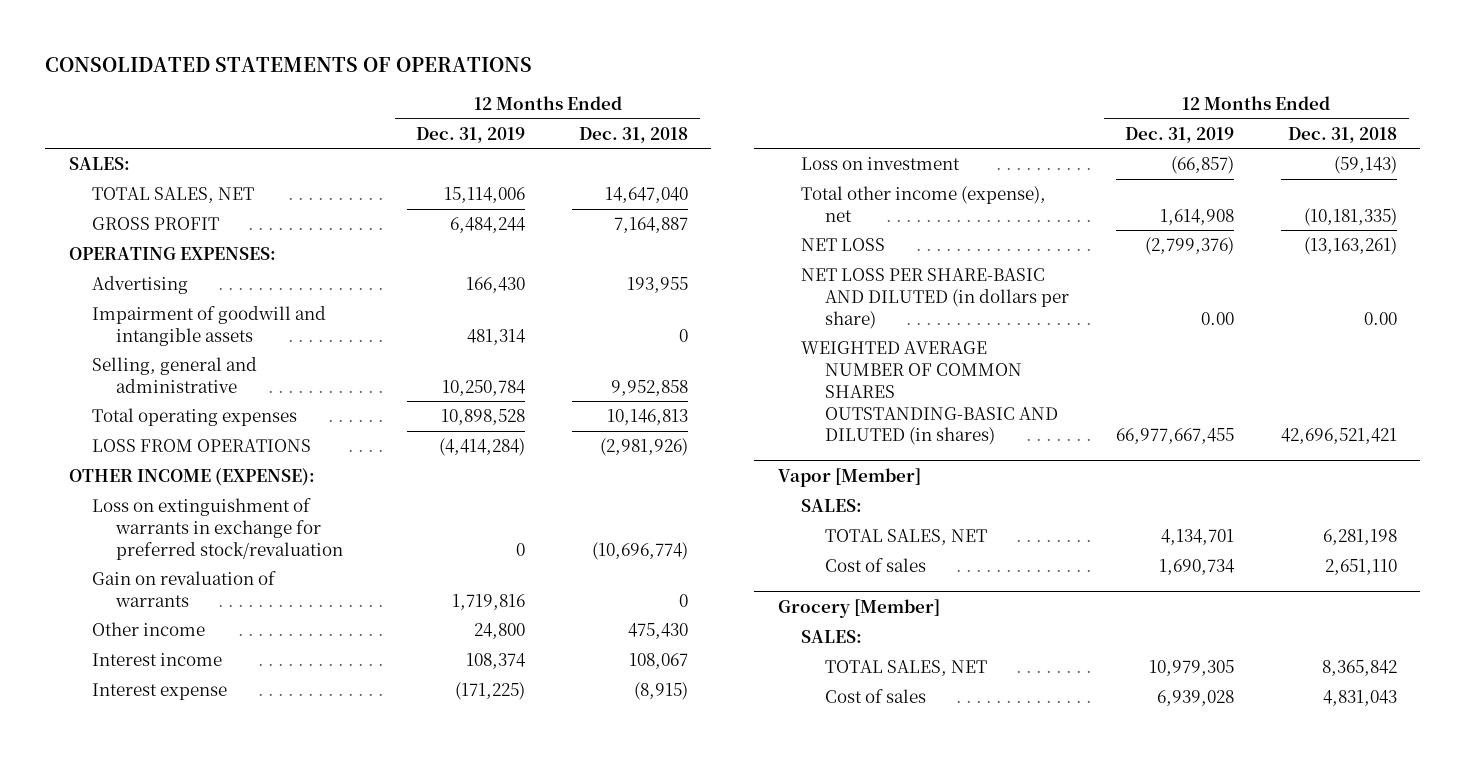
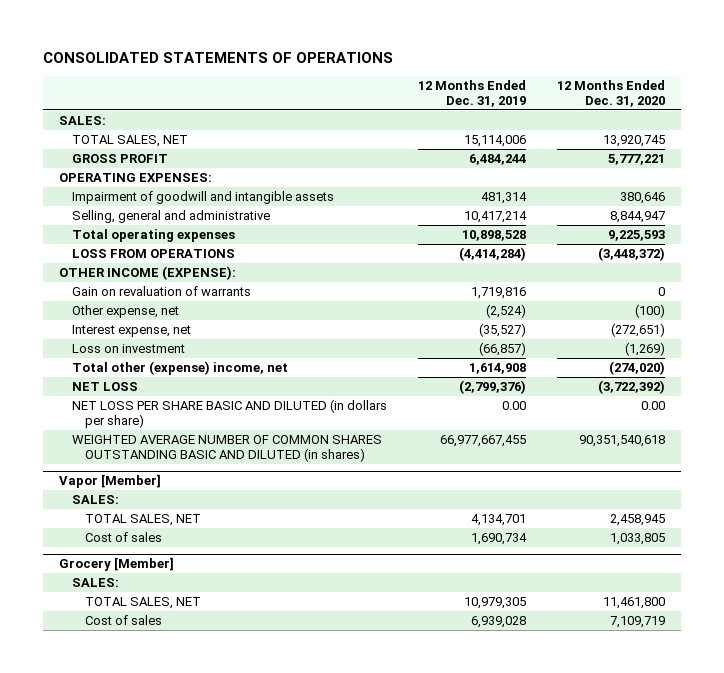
- | 12 Months Ended Dec. 31, 2019 | 12 Months Ended Dec. 31, 2018
+ | 12 Months Ended Dec. 31, 2019 | 12 Months Ended Dec. 31, 2020
- Advertising | 166,430 | 193,955
- Selling, general and administrative | 10,250,784 | 9,952,858
+ Selling, general and administrative | 10,417,214 | 8,844,947
- Loss on extinguishment of warrants in exchange for preferred stock/revaluation | 0 | (10,696,774)
- Other income | 24,800 | 475,430
- Interest income | 108,374 | 108,067
- Interest expense | (171,225) | (8,915)
+ Other expense, net | (2,524) | (100)
+ Interest expense, net | (35,527) | (272,651)
- Total other income (expense), net | 1,614,908 | (10,181,335)
+ Total other (expense) income, net | 1,614,908 | (274,020)
- NET LOSS PER SHARE-BASIC AND DILUTED (in dollars per share) | 0.00 | 0.00
- WEIGHTED AVERAGE NUMBER OF COMMON SHARES OUTSTANDING-BASIC AND DILUTED (in shares) | 66,977,667,455 | 42,696,521,421
+ NET LOSS PER SHARE BASIC AND DILUTED (in dollars per share) | 0.00 | 0.00
+ WEIGHTED AVERAGE NUMBER OF COMMON SHARES OUTSTANDING BASIC AND DILUTED (in shares) | 66,977,667,455 | 90,351,540,618

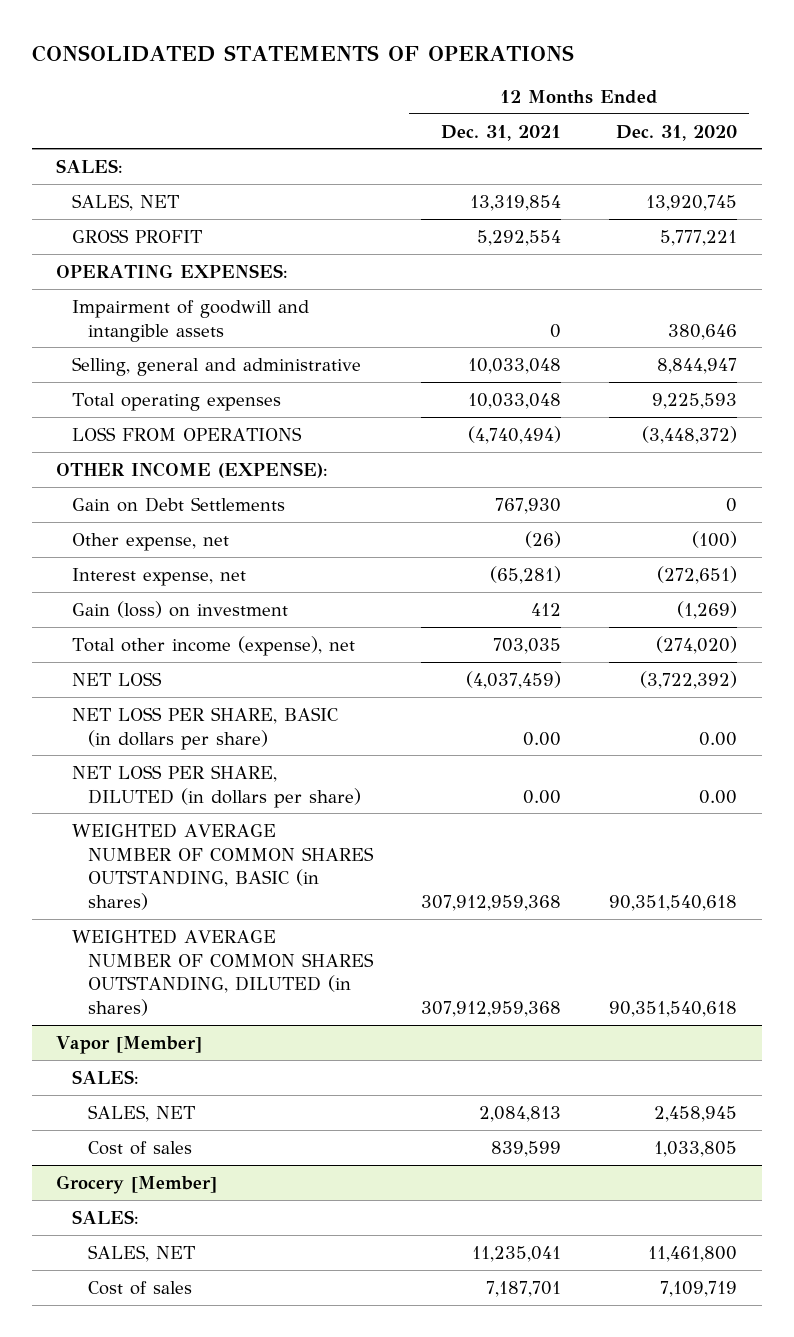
- | 12 Months Ended Dec. 31, 2019 | 12 Months Ended Dec. 31, 2020
+ | 12 Months Ended Dec. 31, 2021 | 12 Months Ended Dec. 31, 2020
- TOTAL SALES, NET | 15,114,006 | 13,920,745
+ SALES, NET | 13,319,854 | 13,920,745
- Gain on revaluation of warrants | 1,719,816 | 0
+ Gain on Debt Settlements | 767,930 | 0
- Loss on investment | (66,857) | (1,269)
- Total other (expense) income, net | 1,614,908 | (274,020)
+ Gain (loss) on investment | 412 | (1,269)
+ Total other income (expense), net | 703,035 | (274,020)
- NET LOSS PER SHARE BASIC AND DILUTED (in dollars per share) | 0.00 | 0.00
- WEIGHTED AVERAGE NUMBER OF COMMON SHARES OUTSTANDING BASIC AND DILUTED (in shares) | 66,977,667,455 | 90,351,540,618
+ NET LOSS PER SHARE, BASIC (in dollars per share) | 0.00 | 0.00
+ NET LOSS PER SHARE, DILUTED (in dollars per share) | 0.00 | 0.00
+ WEIGHTED AVERAGE NUMBER OF COMMON SHARES OUTSTANDING, BASIC (in shares) | 307,912,959,368 | 90,351,540,618
+ WEIGHTED AVERAGE NUMBER OF COMMON SHARES OUTSTANDING, DILUTED (in shares) | 307,912,959,368 | 90,351,540,618
@ Vapor [Member]
- TOTAL SALES, NET | 4,134,701 | 2,458,945
+ SALES, NET | 2,084,813 | 2,458,945
@ Grocery [Member]
- TOTAL SALES, NET | 10,979,305 | 11,461,800
+ SALES, NET | 11,235,041 | 11,461,800

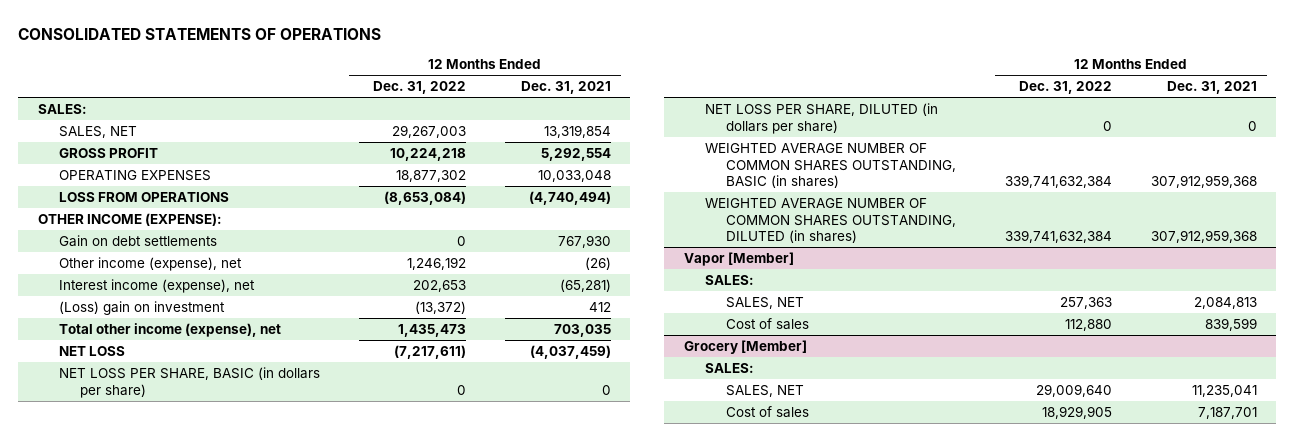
- | 12 Months Ended Dec. 31, 2021 | 12 Months Ended Dec. 31, 2020
+ | 12 Months Ended Dec. 31, 2022 | 12 Months Ended Dec. 31, 2021
- OPERATING EXPENSES:
- Impairment of goodwill and intangible assets | 0 | 380,646
- Selling, general and administrative | 10,033,048 | 8,844,947
- Total operating expenses | 10,033,048 | 9,225,593
+ OPERATING EXPENSES | 18,877,302 | 10,033,048
- Gain on Debt Settlements | 767,930 | 0
- Other expense, net | (26) | (100)
- Interest expense, net | (65,281) | (272,651)
- Gain (loss) on investment | 412 | (1,269)
+ Gain on debt settlements | 0 | 767,930
+ Other income (expense), net | 1,246,192 | (26)
+ Interest income (expense), net | 202,653 | (65,281)
+ (Loss) gain on investment | (13,372) | 412
- NET LOSS PER SHARE, BASIC (in dollars per share) | 0.00 | 0.00
- NET LOSS PER SHARE, DILUTED (in dollars per share) | 0.00 | 0.00
+ NET LOSS PER SHARE, BASIC (in dollars per share) | 0 | 0
+ NET LOSS PER SHARE, DILUTED (in dollars per share) | 0 | 0

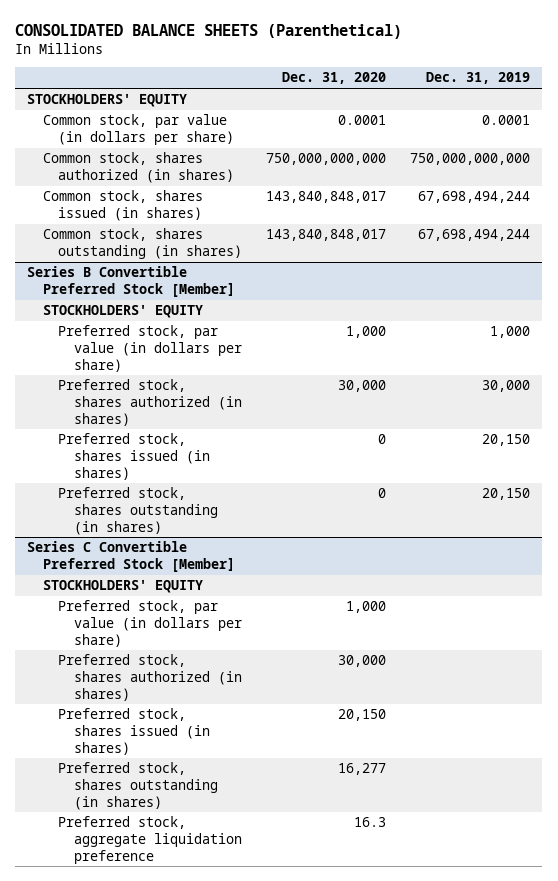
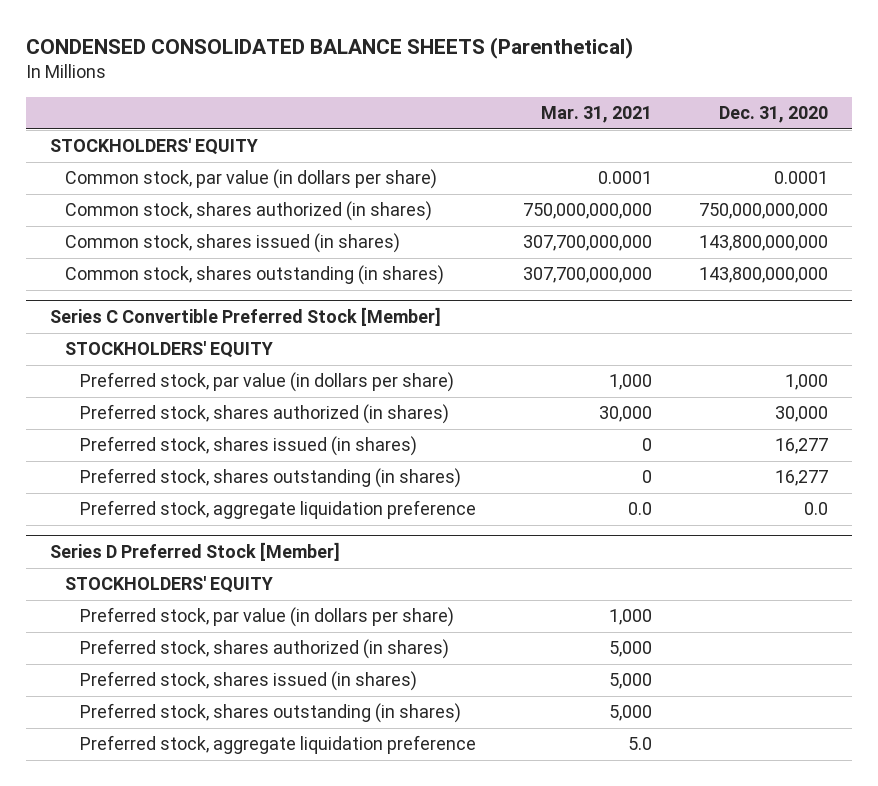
- CONSOLIDATED BALANCE SHEETS (Parenthetical)
+ CONDENSED CONSOLIDATED BALANCE SHEETS (Parenthetical)
- | Dec. 31, 2020 | Dec. 31, 2019
+ | Mar. 31, 2021 | Dec. 31, 2020
- Common stock, shares issued (in shares) | 143,840,848,017 | 67,698,494,244
- Common stock, shares outstanding (in shares) | 143,840,848,017 | 67,698,494,244
- Series B Convertible Preferred Stock [Member]
- STOCKHOLDERS' EQUITY
- Preferred stock, par value (in dollars per share) | 1,000 | 1,000
- Preferred stock, shares authorized (in shares) | 30,000 | 30,000
- Preferred stock, shares issued (in shares) | 0 | 20,150
- Preferred stock, shares outstanding (in shares) | 0 | 20,150
+ Common stock, shares issued (in shares) | 307,700,000,000 | 143,800,000,000
+ Common stock, shares outstanding (in shares) | 307,700,000,000 | 143,800,000,000
@ Series C Convertible Preferred Stock [Member]
- Preferred stock, shares issued (in shares) | 20,150 |
+ Preferred stock, shares issued (in shares) | 0 | 16,277
- Preferred stock, aggregate liquidation preference | 16.3 |
+ Preferred stock, aggregate liquidation preference | 0.0 | 0.0
+ Series D Preferred Stock [Member]
+ STOCKHOLDERS' EQUITY
+ Preferred stock, par value (in dollars per share) | 1,000 |
+ Preferred stock, shares authorized (in shares) | 5,000 |
+ Preferred stock, shares issued (in shares) | 5,000 |
+ Preferred stock, shares outstanding (in shares) | 5,000 |
+ Preferred stock, aggregate liquidation preference | 5.0 |

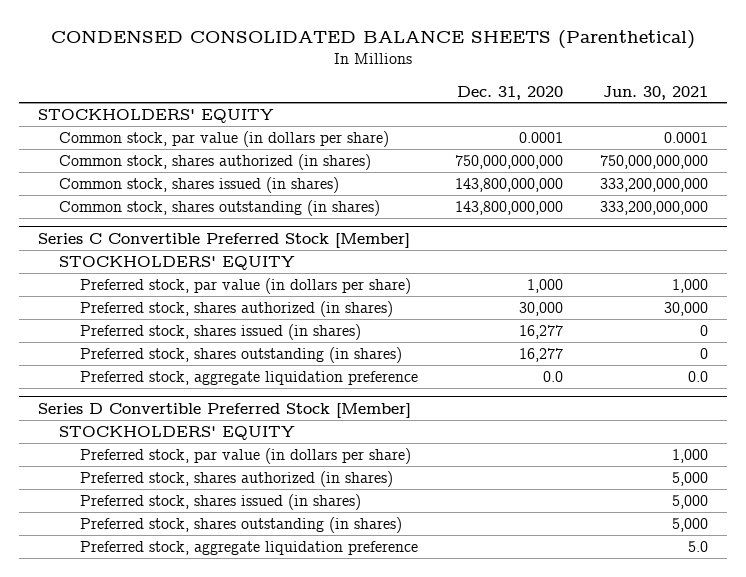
- | Mar. 31, 2021 | Dec. 31, 2020
+ | Dec. 31, 2020 | Jun. 30, 2021
- Series D Preferred Stock [Member]
+ Series D Convertible Preferred Stock [Member]

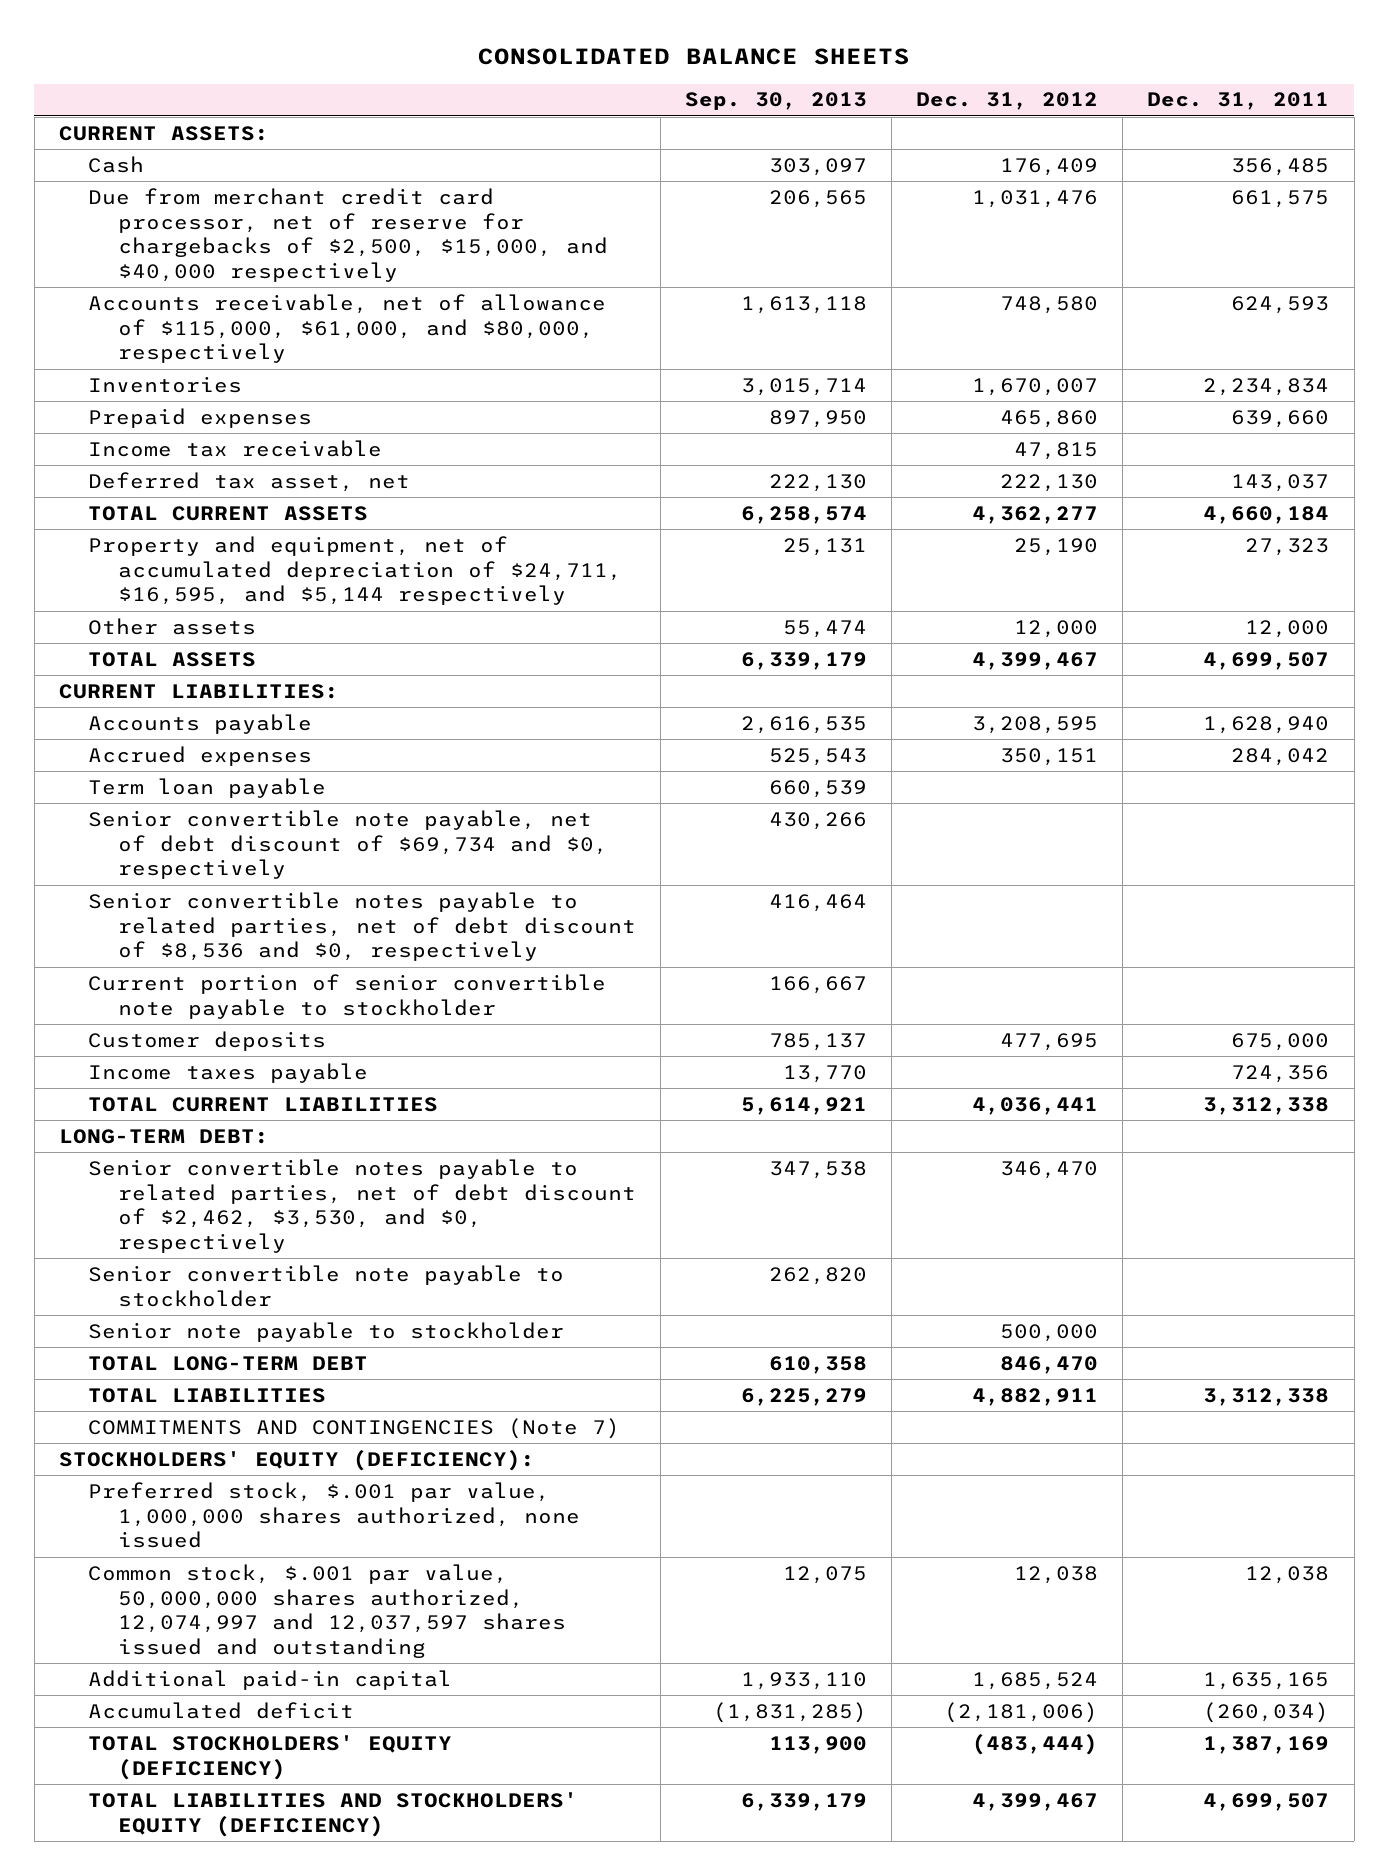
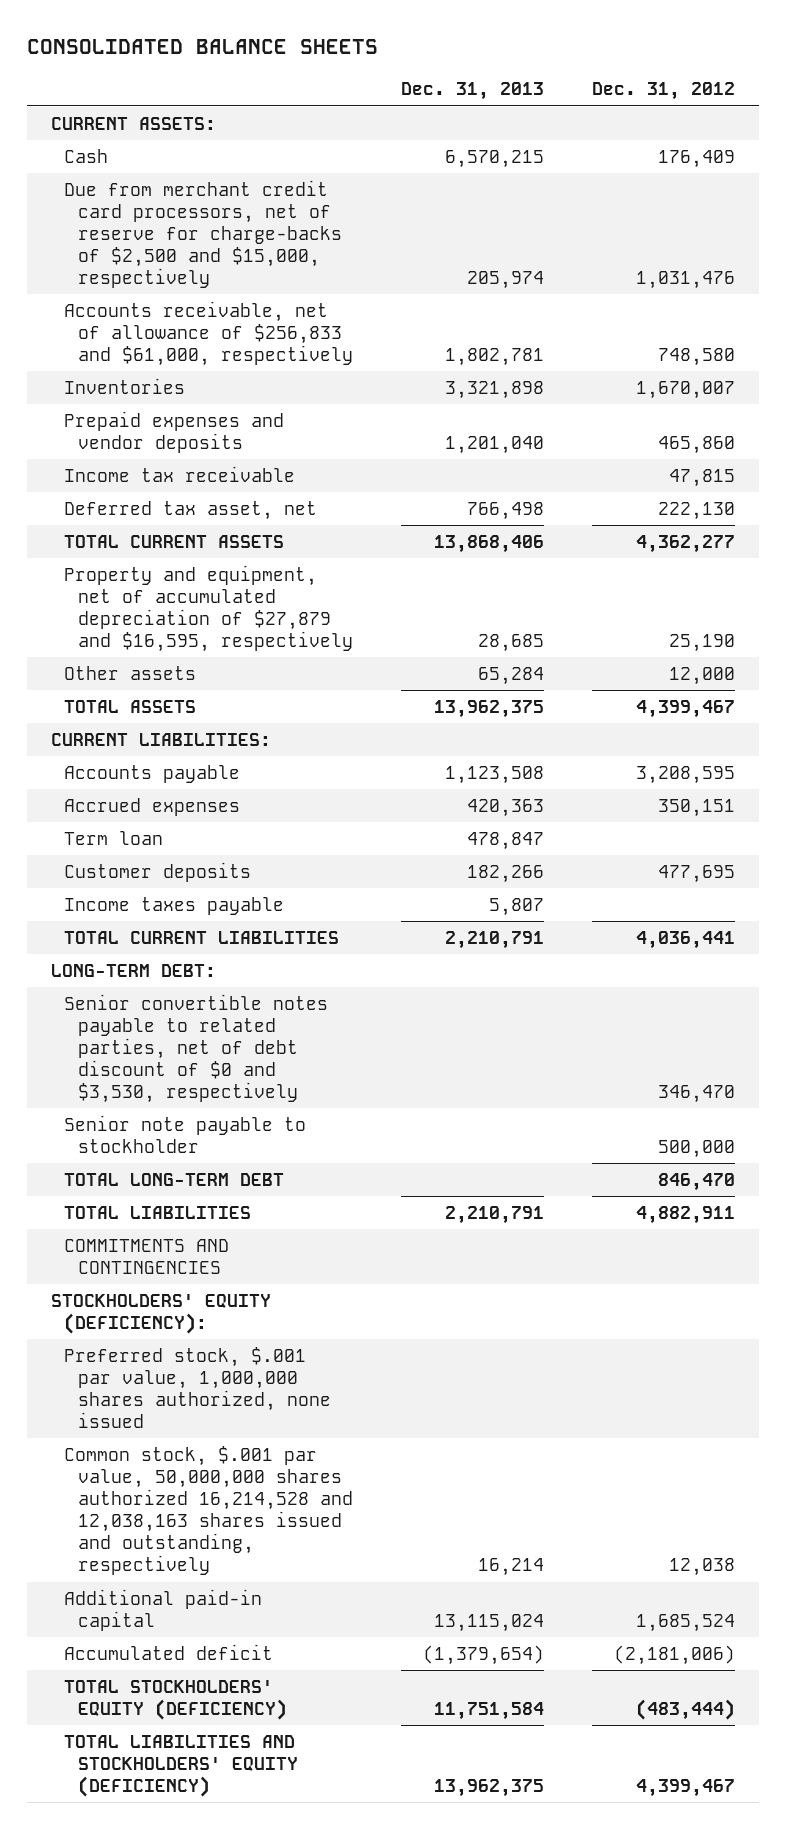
- | Sep. 30, 2013 | Dec. 31, 2012 | Dec. 31, 2011
+ | Dec. 31, 2013 | Dec. 31, 2012
- Due from merchant credit card processor, net of reserve for chargebacks of $2,500, $15,000, and $40,000 respectively | 206,565 | 1,031,476 | 661,575
- Accounts receivable, net of allowance of $115,000, $61,000, and $80,000, respectively | 1,613,118 | 748,580 | 624,593
+ Due from merchant credit card processors, net of reserve for charge-backs of $2,500 and $15,000, respectively | 205,974 | 1,031,476
+ Accounts receivable, net of allowance of $256,833 and $61,000, respectively | 1,802,781 | 748,580
- Prepaid expenses | 897,950 | 465,860 | 639,660
+ Prepaid expenses and vendor deposits | 1,201,040 | 465,860
- Property and equipment, net of accumulated depreciation of $24,711, $16,595, and $5,144 respectively | 25,131 | 25,190 | 27,323
+ Property and equipment, net of accumulated depreciation of $27,879 and $16,595, respectively | 28,685 | 25,190
- Term loan payable | 660,539 | |
- Senior convertible note payable, net of debt discount of $69,734 and $0, respectively | 430,266 | |
- Senior convertible notes payable to related parties, net of debt discount of $8,536 and $0, respectively | 416,464 | |
- Current portion of senior convertible note payable to stockholder | 166,667 | |
+ Term loan | 478,847 |
- Senior convertible notes payable to related parties, net of debt discount of $2,462, $3,530, and $0, respectively | 347,538 | 346,470 |
- Senior convertible note payable to stockholder | 262,820 | |
+ Senior convertible notes payable to related parties, net of debt discount of $0 and $3,530, respectively | | 346,470
- COMMITMENTS AND CONTINGENCIES (Note 7)
+ COMMITMENTS AND CONTINGENCIES
- Common stock, $.001 par value, 50,000,000 shares authorized, 12,074,997 and 12,037,597 shares issued and outstanding | 12,075 | 12,038 | 12,038
+ Common stock, $.001 par value, 50,000,000 shares authorized 16,214,528 and 12,038,163 shares issued and outstanding, respectively | 16,214 | 12,038

